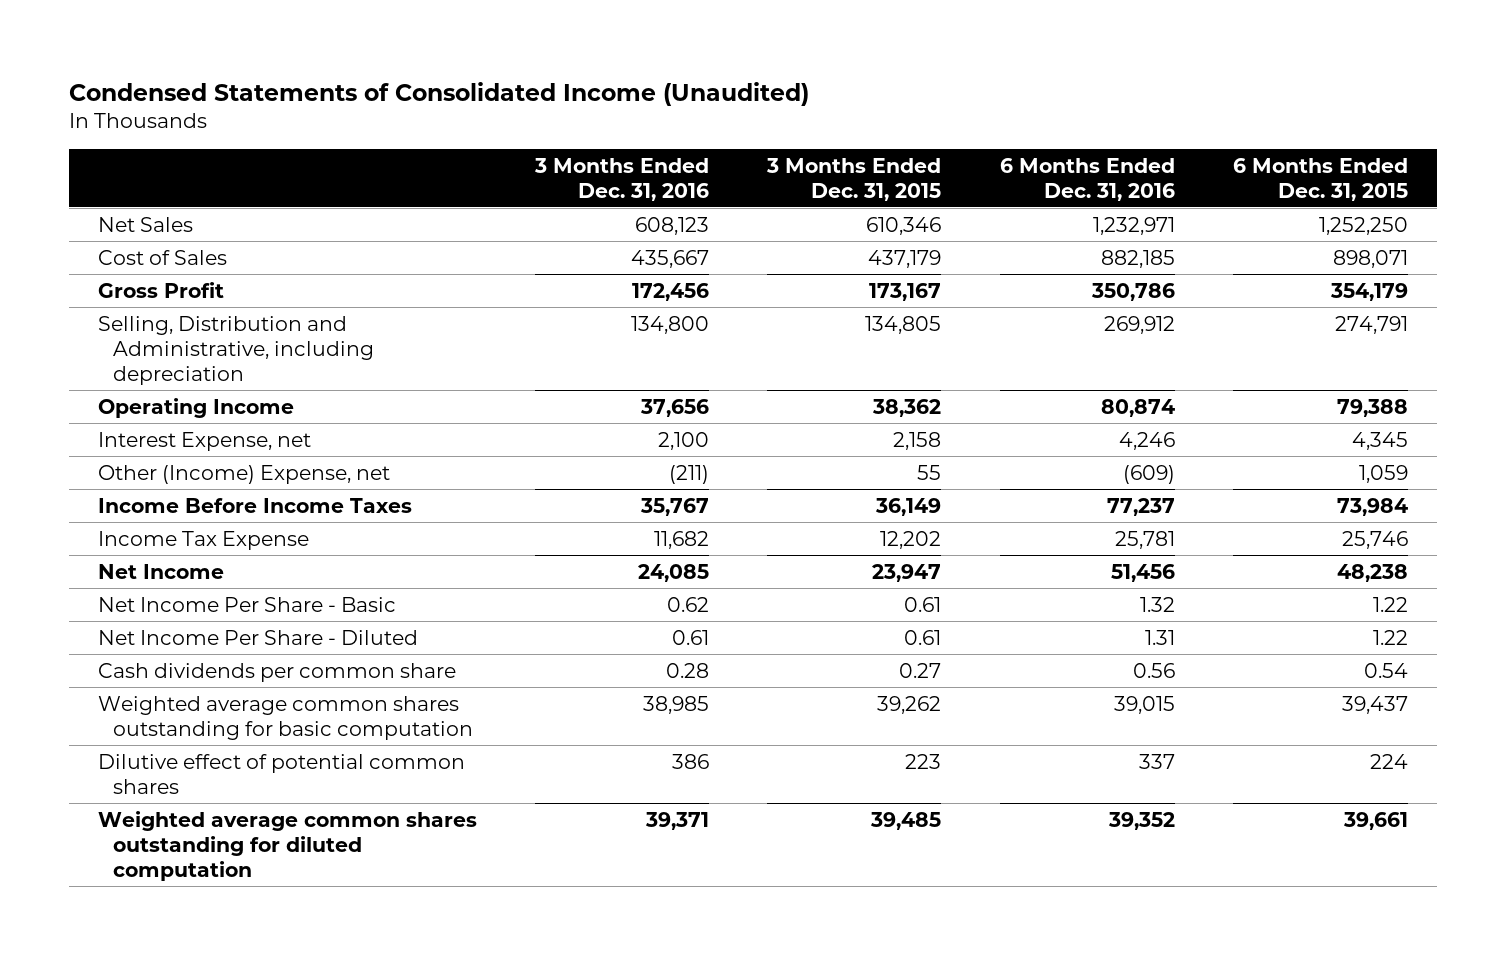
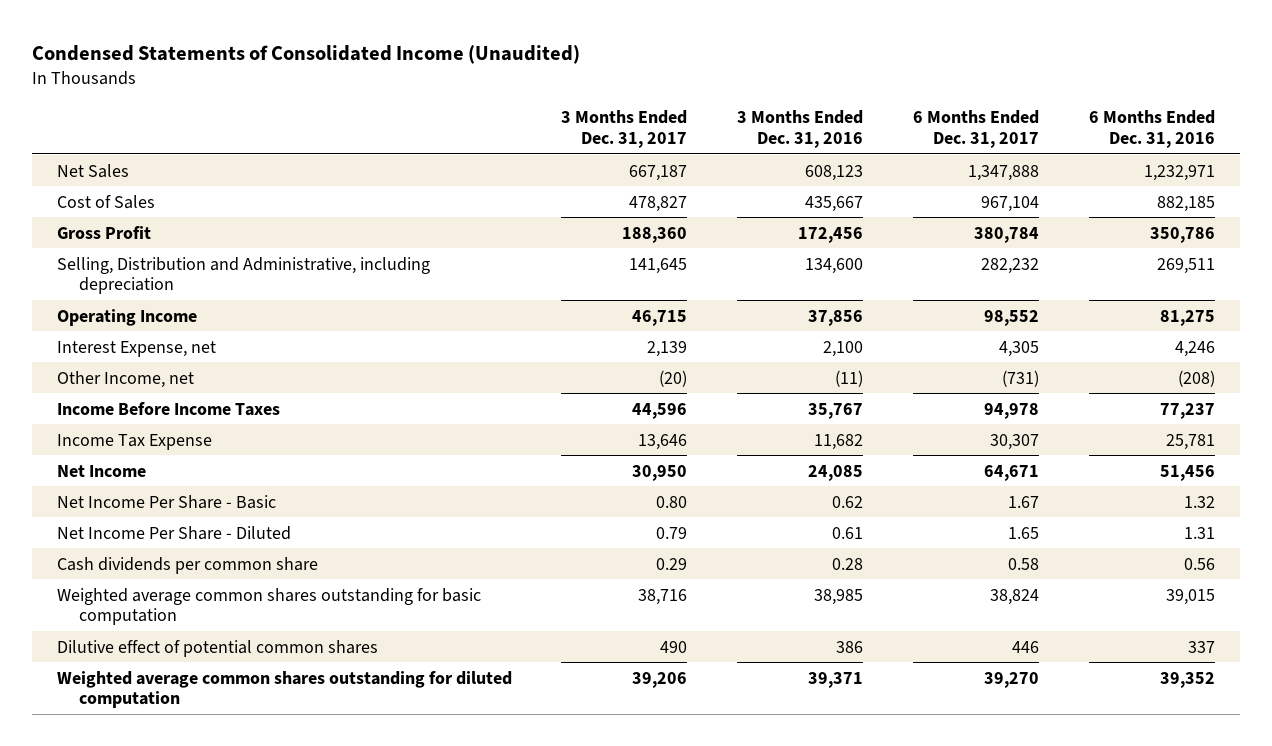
- | 3 Months Ended Dec. 31, 2016 | 3 Months Ended Dec. 31, 2015 | 6 Months Ended Dec. 31, 2016 | 6 Months Ended Dec. 31, 2015
+ | 3 Months Ended Dec. 31, 2017 | 3 Months Ended Dec. 31, 2016 | 6 Months Ended Dec. 31, 2017 | 6 Months Ended Dec. 31, 2016
- Selling, Distribution and Administrative, including depreciation | 134,800 | 134,805 | 269,912 | 274,791
- Operating Income | 37,656 | 38,362 | 80,874 | 79,388
+ Selling, Distribution and Administrative, including depreciation | 141,645 | 134,600 | 282,232 | 269,511
+ Operating Income | 46,715 | 37,856 | 98,552 | 81,275
- Other (Income) Expense, net | (211) | 55 | (609) | 1,059
+ Other Income, net | (20) | (11) | (731) | (208)

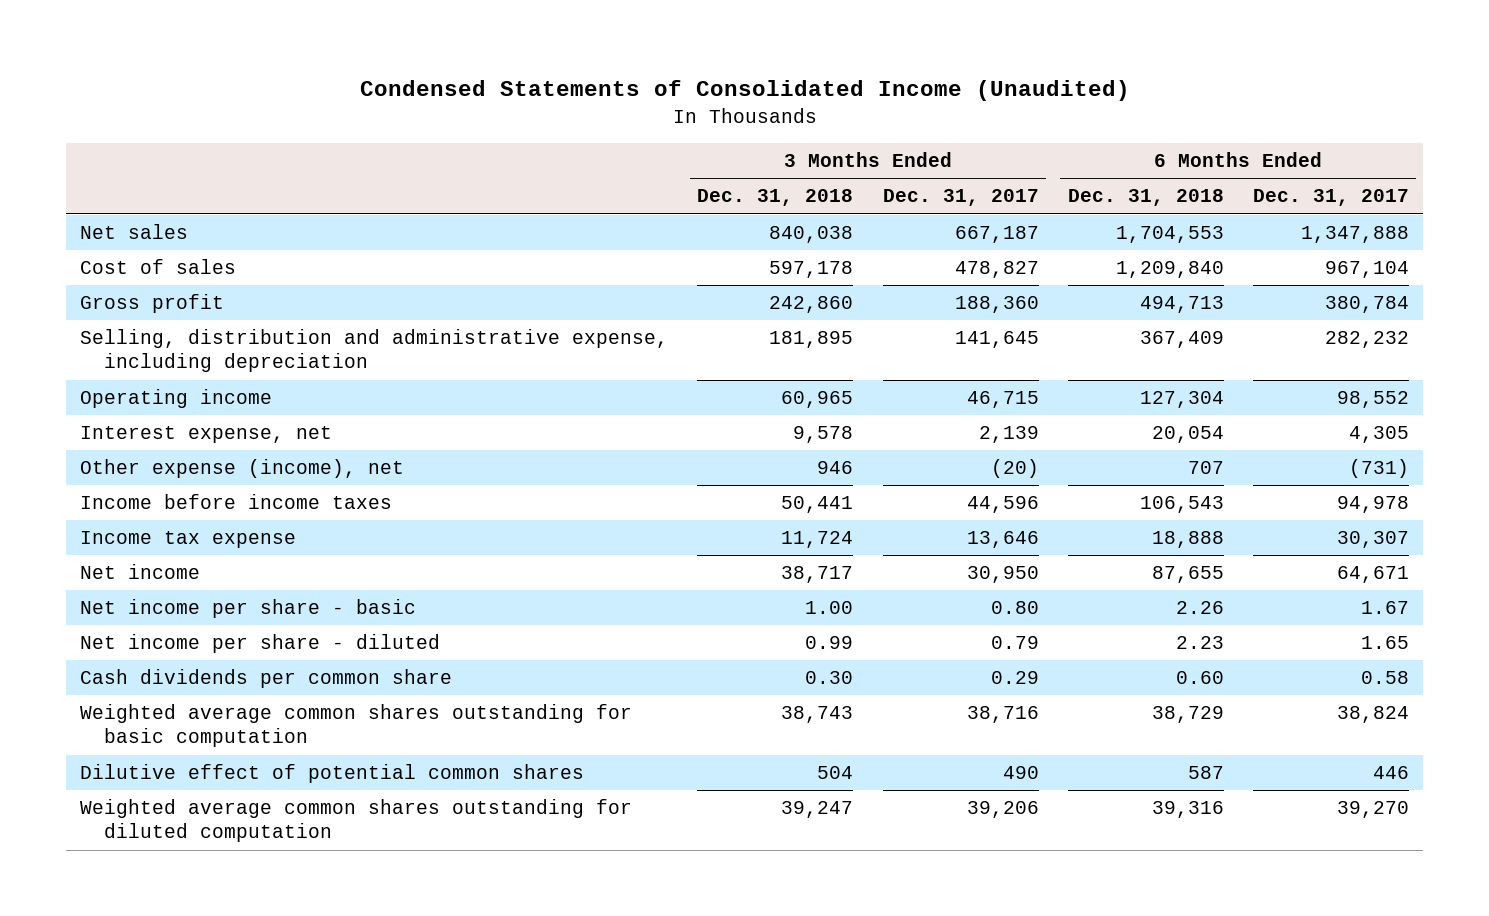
- | 3 Months Ended Dec. 31, 2017 | 3 Months Ended Dec. 31, 2016 | 6 Months Ended Dec. 31, 2017 | 6 Months Ended Dec. 31, 2016
+ | 3 Months Ended Dec. 31, 2018 | 3 Months Ended Dec. 31, 2017 | 6 Months Ended Dec. 31, 2018 | 6 Months Ended Dec. 31, 2017
- Net Sales | 667,187 | 608,123 | 1,347,888 | 1,232,971
- Cost of Sales | 478,827 | 435,667 | 967,104 | 882,185
- Gross Profit | 188,360 | 172,456 | 380,784 | 350,786
- Selling, Distribution and Administrative, including depreciation | 141,645 | 134,600 | 282,232 | 269,511
- Operating Income | 46,715 | 37,856 | 98,552 | 81,275
- Interest Expense, net | 2,139 | 2,100 | 4,305 | 4,246
- Other Income, net | (20) | (11) | (731) | (208)
- Income Before Income Taxes | 44,596 | 35,767 | 94,978 | 77,237
- Income Tax Expense | 13,646 | 11,682 | 30,307 | 25,781
- Net Income | 30,950 | 24,085 | 64,671 | 51,456
- Net Income Per Share - Basic | 0.80 | 0.62 | 1.67 | 1.32
- Net Income Per Share - Diluted | 0.79 | 0.61 | 1.65 | 1.31
+ Net sales | 840,038 | 667,187 | 1,704,553 | 1,347,888
+ Cost of sales | 597,178 | 478,827 | 1,209,840 | 967,104
+ Gross profit | 242,860 | 188,360 | 494,713 | 380,784
+ Selling, distribution and administrative expense, including depreciation | 181,895 | 141,645 | 367,409 | 282,232
+ Operating income | 60,965 | 46,715 | 127,304 | 98,552
+ Interest expense, net | 9,578 | 2,139 | 20,054 | 4,305
+ Other expense (income), net | 946 | (20) | 707 | (731)
+ Income before income taxes | 50,441 | 44,596 | 106,543 | 94,978
+ Income tax expense | 11,724 | 13,646 | 18,888 | 30,307
+ Net income | 38,717 | 30,950 | 87,655 | 64,671
+ Net income per share - basic | 1.00 | 0.80 | 2.26 | 1.67
+ Net income per share - diluted | 0.99 | 0.79 | 2.23 | 1.65

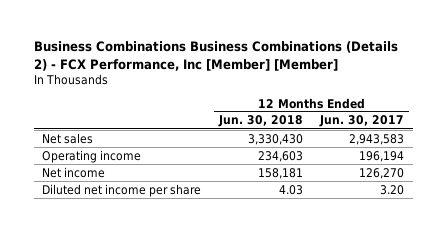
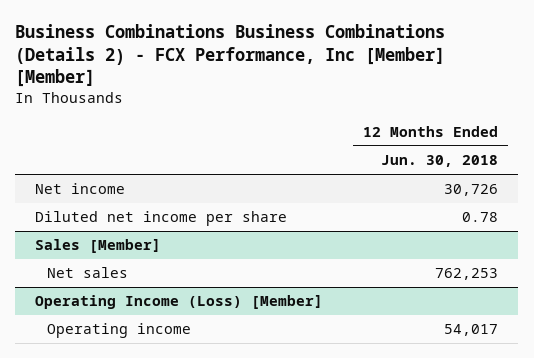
- | 12 Months Ended Jun. 30, 2018 | 12 Months Ended Jun. 30, 2017
+ | 12 Months Ended Jun. 30, 2018
- Net sales | 3,330,430 | 2,943,583
- Operating income | 234,603 | 196,194
- Net income | 158,181 | 126,270
- Diluted net income per share | 4.03 | 3.20
+ Net income | 30,726
+ Diluted net income per share | 0.78
+ Sales [Member]
+ Net sales | 762,253
+ Operating Income (Loss) [Member]
+ Operating income | 54,017

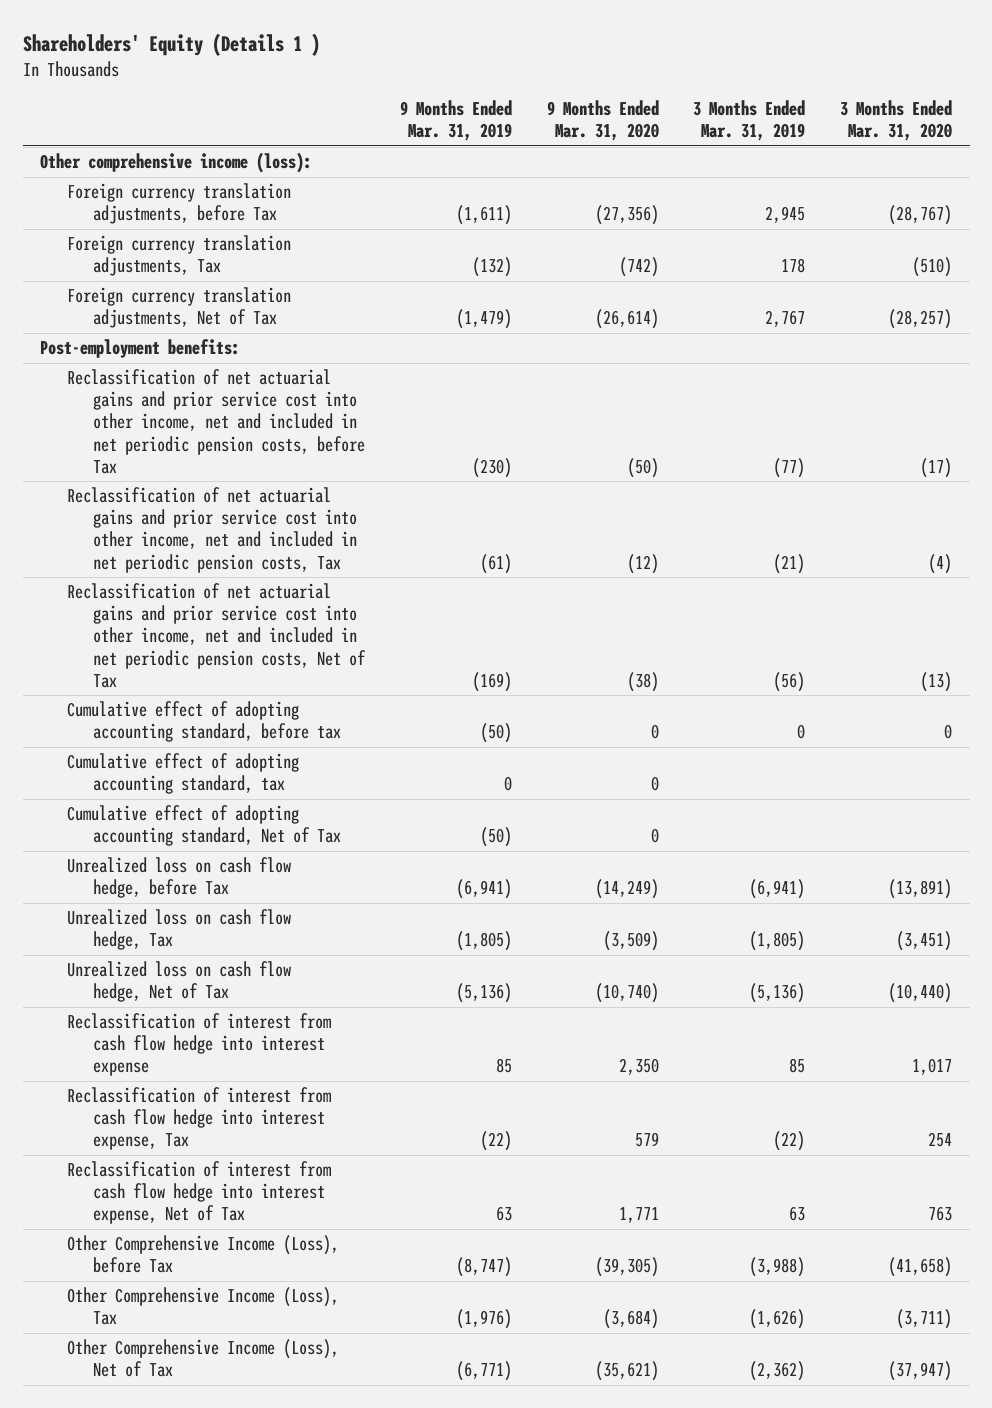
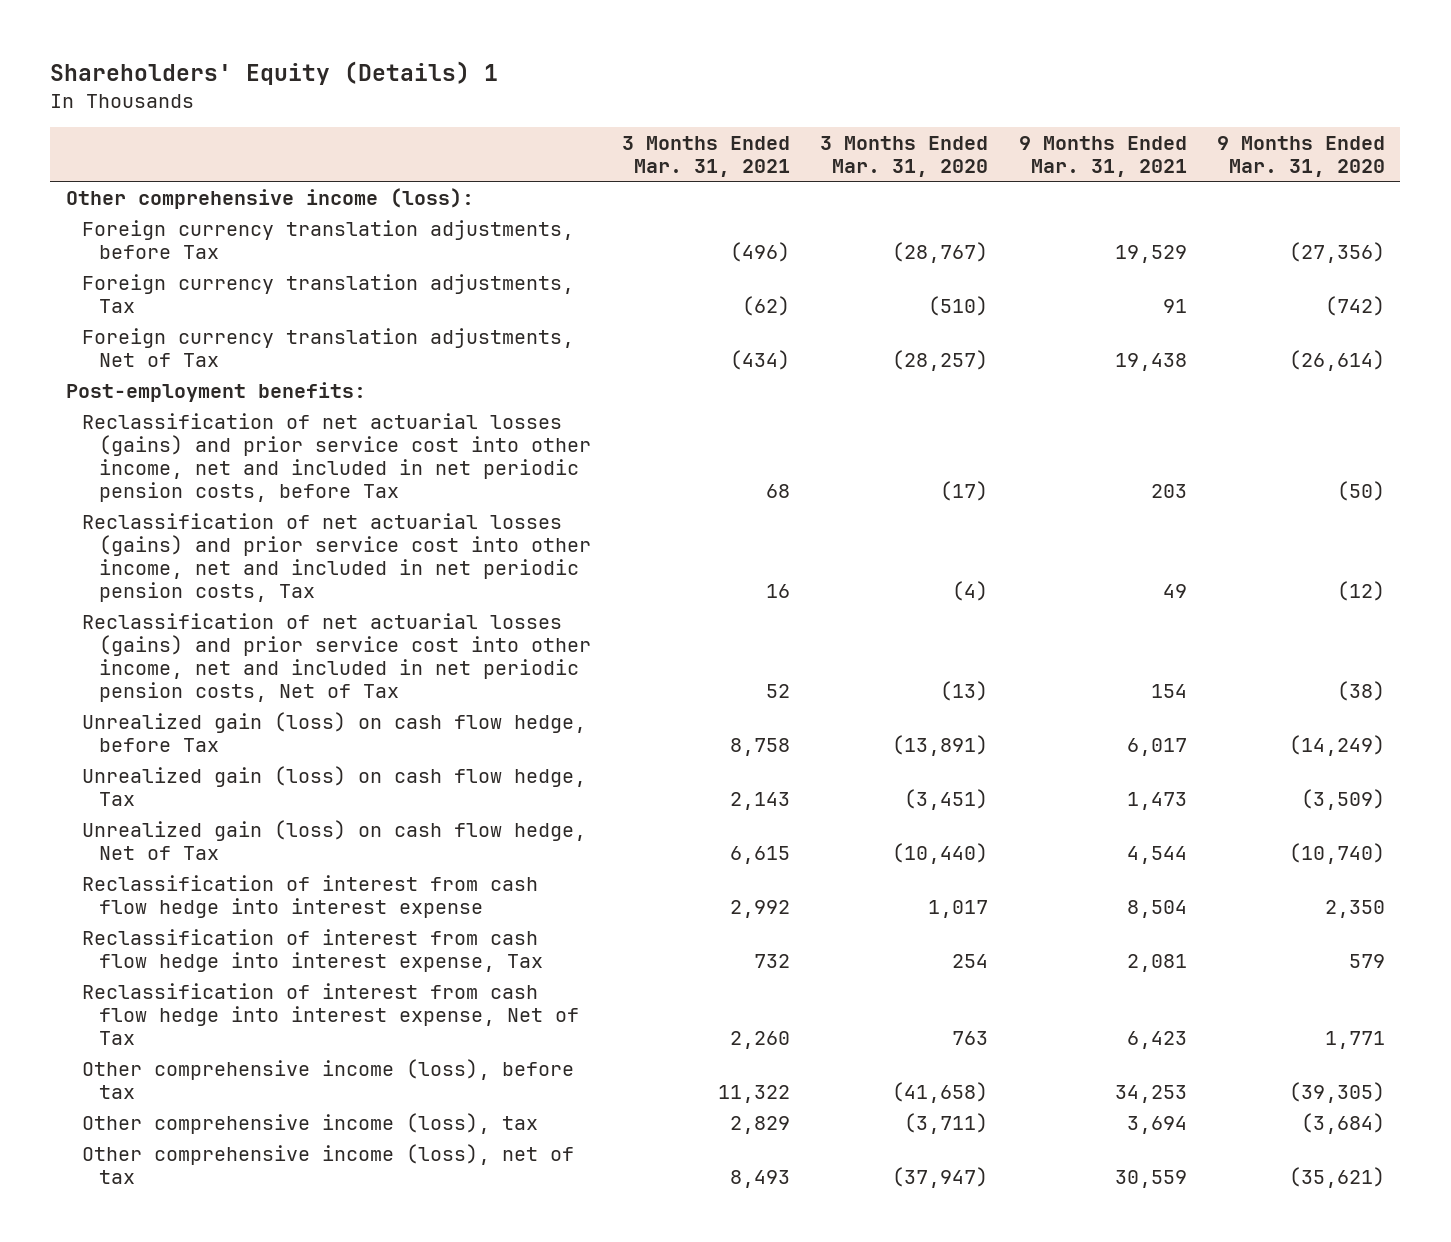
- Shareholders' Equity (Details 1 )
+ Shareholders' Equity (Details) 1
- | 9 Months Ended Mar. 31, 2019 | 9 Months Ended Mar. 31, 2020 | 3 Months Ended Mar. 31, 2019 | 3 Months Ended Mar. 31, 2020
+ | 3 Months Ended Mar. 31, 2021 | 3 Months Ended Mar. 31, 2020 | 9 Months Ended Mar. 31, 2021 | 9 Months Ended Mar. 31, 2020
- Reclassification of net actuarial gains and prior service cost into other income, net and included in net periodic pension costs, before Tax | (230) | (50) | (77) | (17)
- Reclassification of net actuarial gains and prior service cost into other income, net and included in net periodic pension costs, Tax | (61) | (12) | (21) | (4)
- Reclassification of net actuarial gains and prior service cost into other income, net and included in net periodic pension costs, Net of Tax | (169) | (38) | (56) | (13)
- Cumulative effect of adopting accounting standard, before tax | (50) | 0 | 0 | 0
- Cumulative effect of adopting accounting standard, tax | 0 | 0 | |
- Cumulative effect of adopting accounting standard, Net of Tax | (50) | 0 | |
- Unrealized loss on cash flow hedge, before Tax | (6,941) | (14,249) | (6,941) | (13,891)
- Unrealized loss on cash flow hedge, Tax | (1,805) | (3,509) | (1,805) | (3,451)
- Unrealized loss on cash flow hedge, Net of Tax | (5,136) | (10,740) | (5,136) | (10,440)
+ Reclassification of net actuarial losses (gains) and prior service cost into other income, net and included in net periodic pension costs, before Tax | 68 | (17) | 203 | (50)
+ Reclassification of net actuarial losses (gains) and prior service cost into other income, net and included in net periodic pension costs, Tax | 16 | (4) | 49 | (12)
+ Reclassification of net actuarial losses (gains) and prior service cost into other income, net and included in net periodic pension costs, Net of Tax | 52 | (13) | 154 | (38)
+ Unrealized gain (loss) on cash flow hedge, before Tax | 8,758 | (13,891) | 6,017 | (14,249)
+ Unrealized gain (loss) on cash flow hedge, Tax | 2,143 | (3,451) | 1,473 | (3,509)
+ Unrealized gain (loss) on cash flow hedge, Net of Tax | 6,615 | (10,440) | 4,544 | (10,740)
- Other Comprehensive Income (Loss), before Tax | (8,747) | (39,305) | (3,988) | (41,658)
- Other Comprehensive Income (Loss), Tax | (1,976) | (3,684) | (1,626) | (3,711)
- Other Comprehensive Income (Loss), Net of Tax | (6,771) | (35,621) | (2,362) | (37,947)
+ Other comprehensive income (loss), before tax | 11,322 | (41,658) | 34,253 | (39,305)
+ Other comprehensive income (loss), tax | 2,829 | (3,711) | 3,694 | (3,684)
+ Other comprehensive income (loss), net of tax | 8,493 | (37,947) | 30,559 | (35,621)

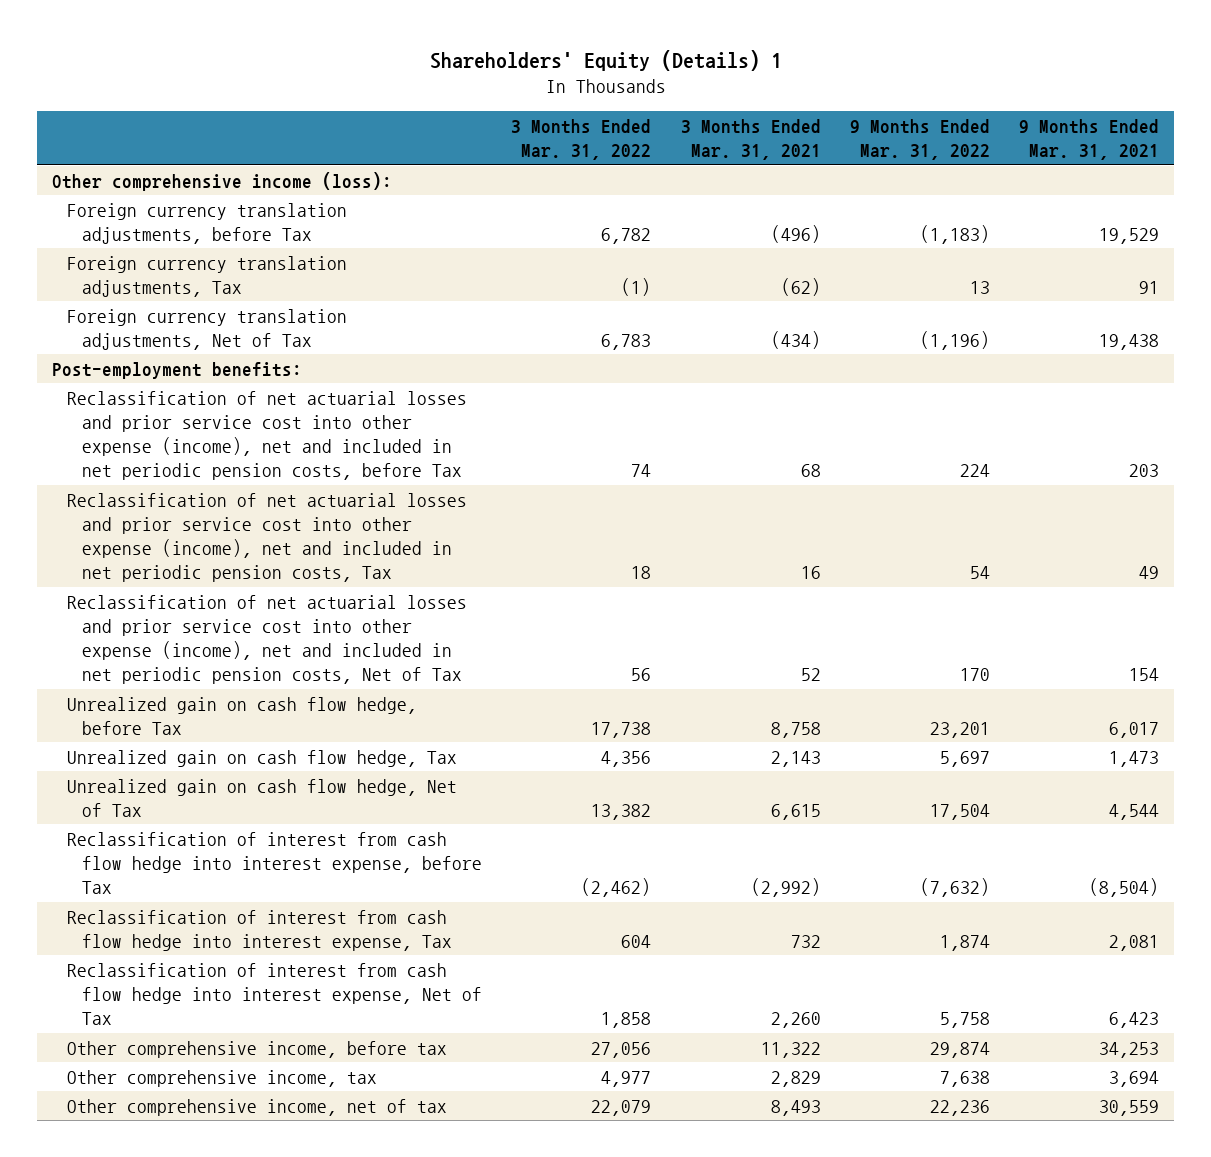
- | 3 Months Ended Mar. 31, 2021 | 3 Months Ended Mar. 31, 2020 | 9 Months Ended Mar. 31, 2021 | 9 Months Ended Mar. 31, 2020
+ | 3 Months Ended Mar. 31, 2022 | 3 Months Ended Mar. 31, 2021 | 9 Months Ended Mar. 31, 2022 | 9 Months Ended Mar. 31, 2021
- Reclassification of net actuarial losses (gains) and prior service cost into other income, net and included in net periodic pension costs, before Tax | 68 | (17) | 203 | (50)
- Reclassification of net actuarial losses (gains) and prior service cost into other income, net and included in net periodic pension costs, Tax | 16 | (4) | 49 | (12)
- Reclassification of net actuarial losses (gains) and prior service cost into other income, net and included in net periodic pension costs, Net of Tax | 52 | (13) | 154 | (38)
- Unrealized gain (loss) on cash flow hedge, before Tax | 8,758 | (13,891) | 6,017 | (14,249)
- Unrealized gain (loss) on cash flow hedge, Tax | 2,143 | (3,451) | 1,473 | (3,509)
- Unrealized gain (loss) on cash flow hedge, Net of Tax | 6,615 | (10,440) | 4,544 | (10,740)
- Reclassification of interest from cash flow hedge into interest expense | 2,992 | 1,017 | 8,504 | 2,350
+ Reclassification of net actuarial losses and prior service cost into other expense (income), net and included in net periodic pension costs, before Tax | 74 | 68 | 224 | 203
+ Reclassification of net actuarial losses and prior service cost into other expense (income), net and included in net periodic pension costs, Tax | 18 | 16 | 54 | 49
+ Reclassification of net actuarial losses and prior service cost into other expense (income), net and included in net periodic pension costs, Net of Tax | 56 | 52 | 170 | 154
+ Unrealized gain on cash flow hedge, before Tax | 17,738 | 8,758 | 23,201 | 6,017
+ Unrealized gain on cash flow hedge, Tax | 4,356 | 2,143 | 5,697 | 1,473
+ Unrealized gain on cash flow hedge, Net of Tax | 13,382 | 6,615 | 17,504 | 4,544
+ Reclassification of interest from cash flow hedge into interest expense, before Tax | (2,462) | (2,992) | (7,632) | (8,504)
- Other comprehensive income (loss), before tax | 11,322 | (41,658) | 34,253 | (39,305)
- Other comprehensive income (loss), tax | 2,829 | (3,711) | 3,694 | (3,684)
- Other comprehensive income (loss), net of tax | 8,493 | (37,947) | 30,559 | (35,621)
+ Other comprehensive income, before tax | 27,056 | 11,322 | 29,874 | 34,253
+ Other comprehensive income, tax | 4,977 | 2,829 | 7,638 | 3,694
+ Other comprehensive income, net of tax | 22,079 | 8,493 | 22,236 | 30,559

